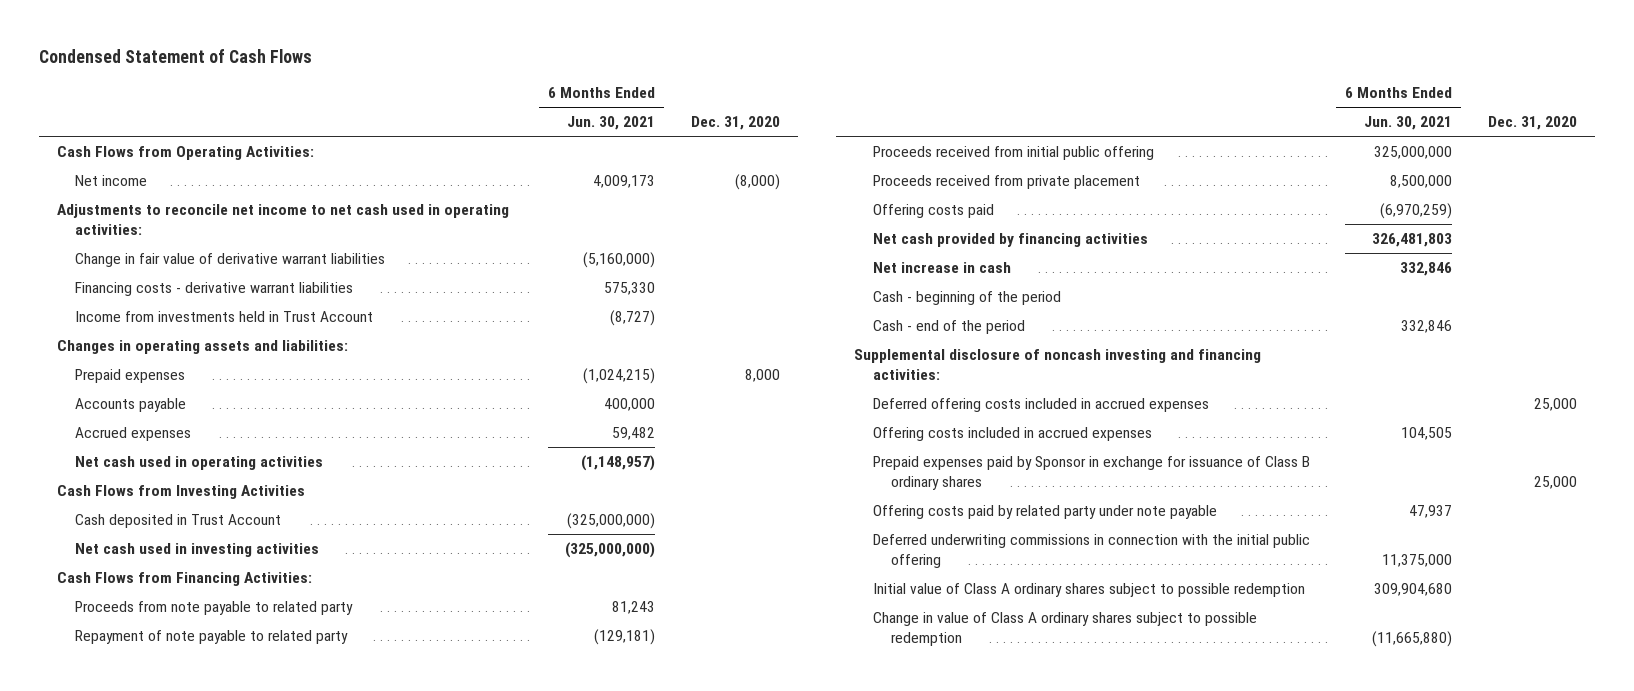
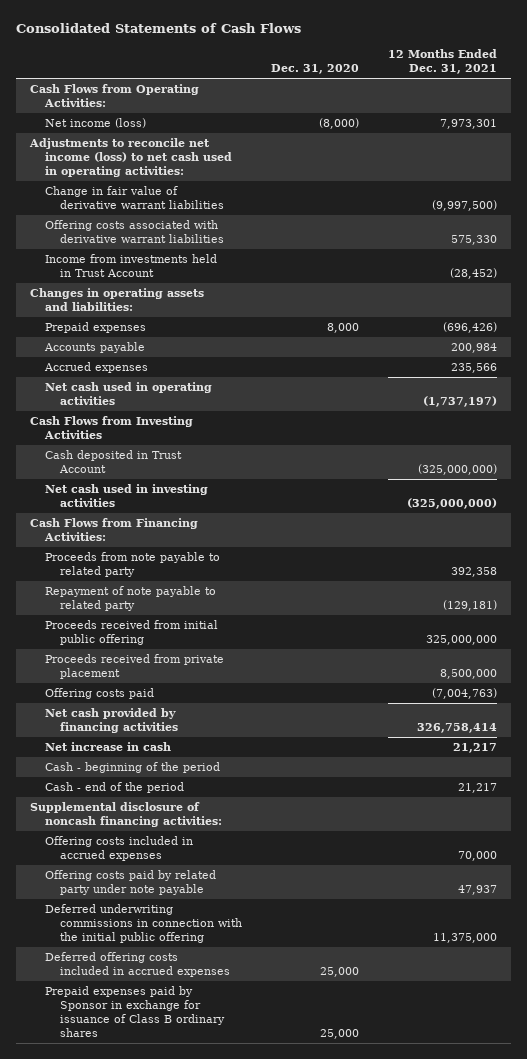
- Condensed Statement of Cash Flows
+ Consolidated Statements of Cash Flows
- | 6 Months Ended Jun. 30, 2021 | Dec. 31, 2020
+ | Dec. 31, 2020 | 12 Months Ended Dec. 31, 2021
- Net income | 4,009,173 | (8,000)
- Adjustments to reconcile net income to net cash used in operating activities:
+ Net income (loss) | (8,000) | 7,973,301
+ Adjustments to reconcile net income (loss) to net cash used in operating activities:
- Financing costs - derivative warrant liabilities | 575,330 |
+ Offering costs associated with derivative warrant liabilities | | 575,330
- Supplemental disclosure of noncash investing and financing activities:
+ Supplemental disclosure of noncash financing activities:
- Initial value of Class A ordinary shares subject to possible redemption | 309,904,680 |
- Change in value of Class A ordinary shares subject to possible redemption | (11,665,880) |
moved down: Deferred offering costs included in accrued expenses | 25,000 |
moved down: Prepaid expenses paid by Sponsor in exchange for issuance of Class B ordinary shares | 25,000 |

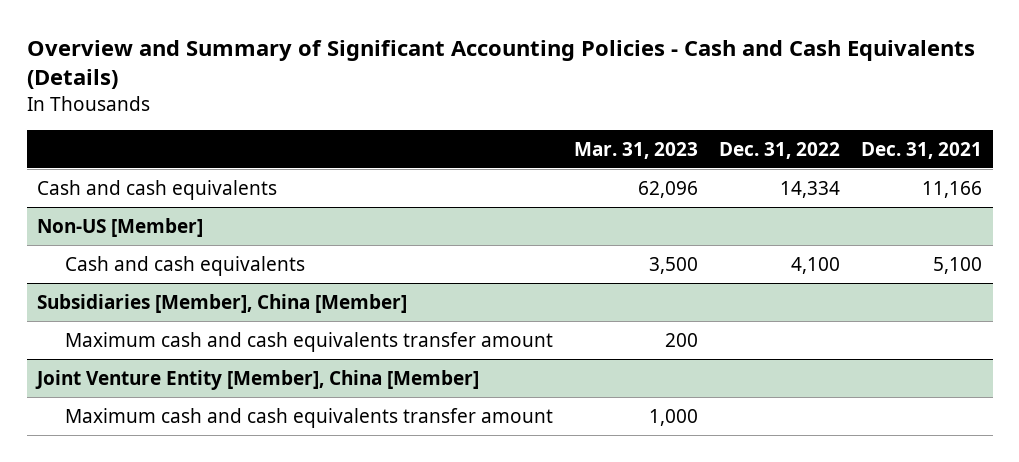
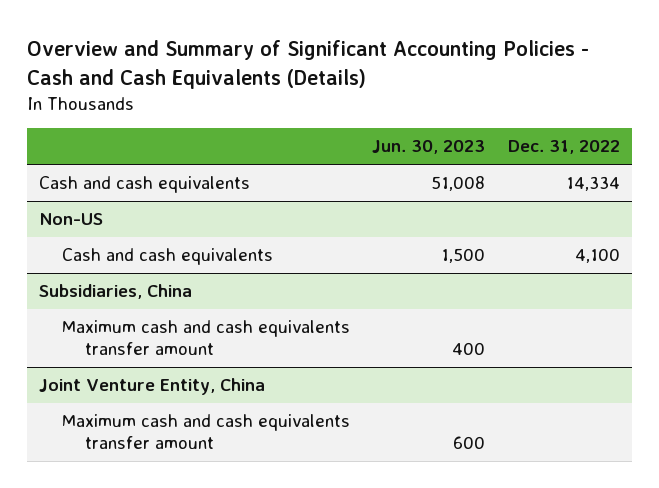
- | Mar. 31, 2023 | Dec. 31, 2022 | Dec. 31, 2021
+ | Jun. 30, 2023 | Dec. 31, 2022
- Non-US [Member]
+ Non-US
- Subsidiaries [Member], China [Member]
+ Subsidiaries, China
- Joint Venture Entity [Member], China [Member]
+ Joint Venture Entity, China

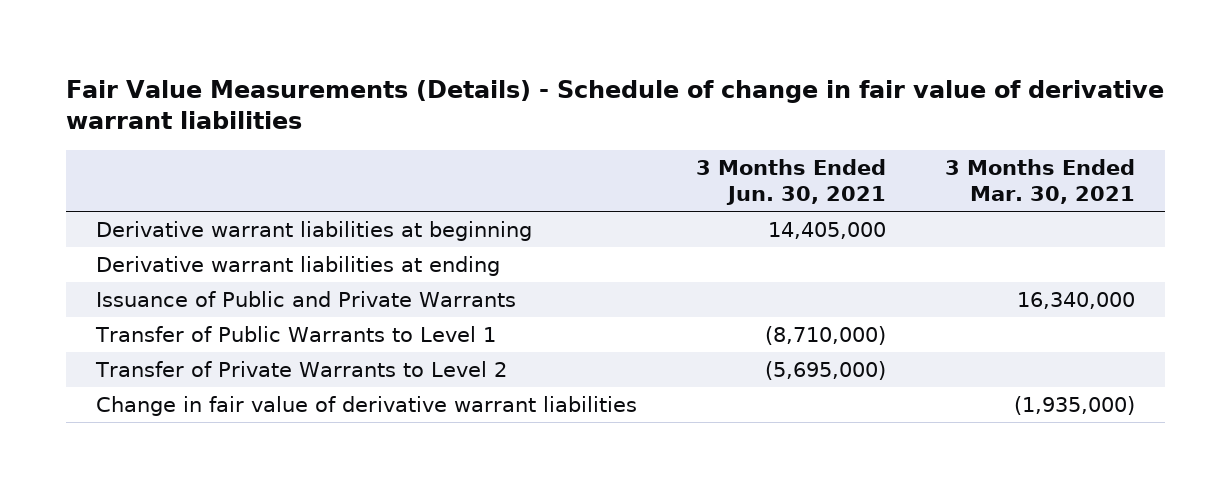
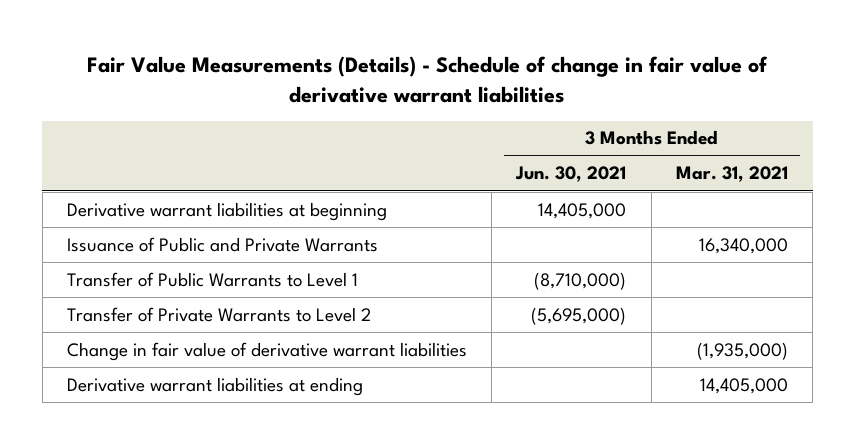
- | 3 Months Ended Jun. 30, 2021 | 3 Months Ended Mar. 30, 2021
+ | 3 Months Ended Jun. 30, 2021 | 3 Months Ended Mar. 31, 2021
moved down: Derivative warrant liabilities at ending | | 14,405,000

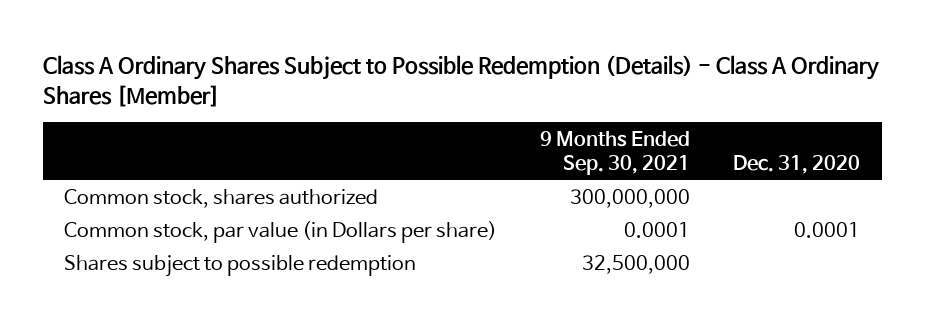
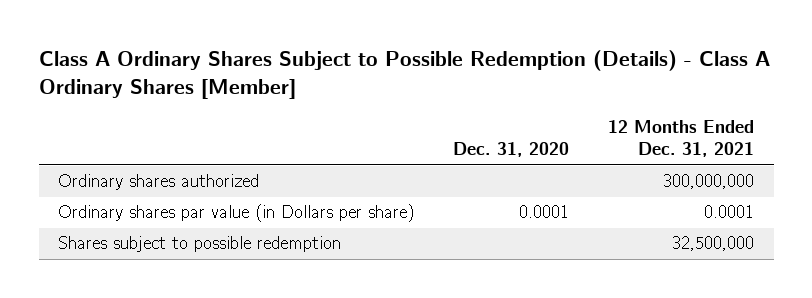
- | 9 Months Ended Sep. 30, 2021 | Dec. 31, 2020
+ | Dec. 31, 2020 | 12 Months Ended Dec. 31, 2021
- Common stock, shares authorized | 300,000,000 |
- Common stock, par value (in Dollars per share) | 0.0001 | 0.0001
+ Ordinary shares authorized | | 300,000,000
+ Ordinary shares par value (in Dollars per share) | 0.0001 | 0.0001

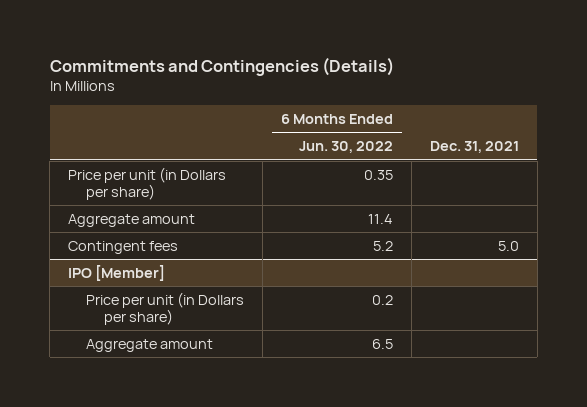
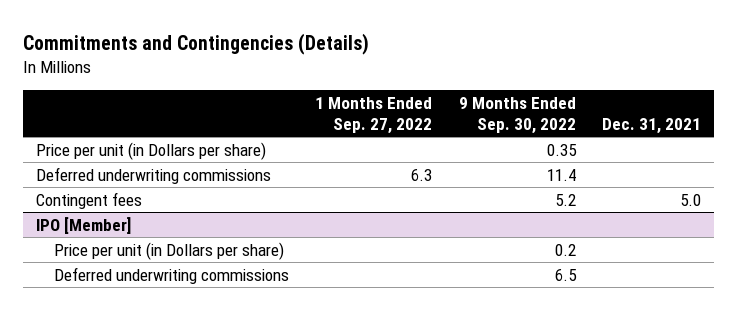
- | 6 Months Ended Jun. 30, 2022 | Dec. 31, 2021
+ | 1 Months Ended Sep. 27, 2022 | 9 Months Ended Sep. 30, 2022 | Dec. 31, 2021
- Aggregate amount | 11.4 |
+ Deferred underwriting commissions | 6.3 | 11.4 |
@ IPO [Member]
- Aggregate amount | 6.5 |
+ Deferred underwriting commissions | | 6.5 |

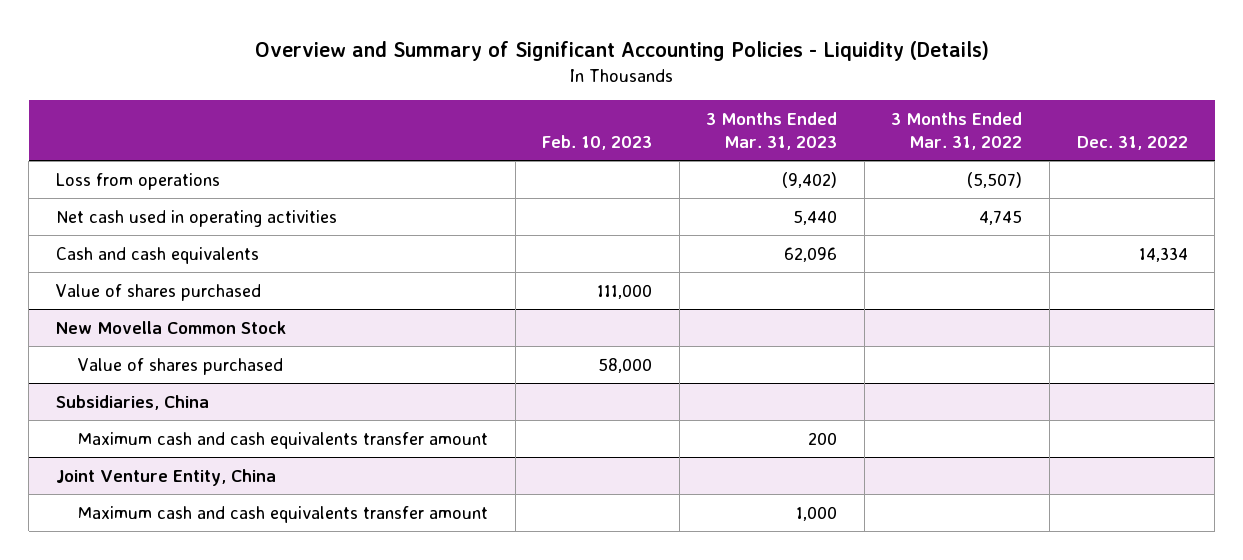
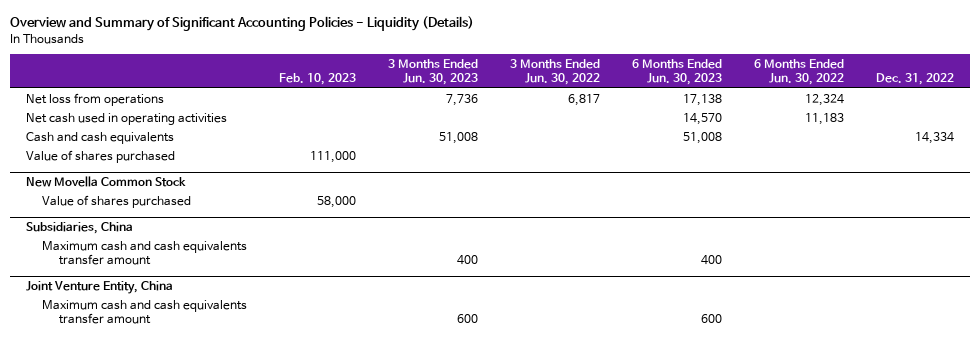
- | Feb. 10, 2023 | 3 Months Ended Mar. 31, 2023 | 3 Months Ended Mar. 31, 2022 | Dec. 31, 2022
+ | Feb. 10, 2023 | 3 Months Ended Jun. 30, 2023 | 3 Months Ended Jun. 30, 2022 | 6 Months Ended Jun. 30, 2023 | 6 Months Ended Jun. 30, 2022 | Dec. 31, 2022
- Loss from operations | | (9,402) | (5,507) |
+ Net loss from operations | | 7,736 | 6,817 | 17,138 | 12,324 |

